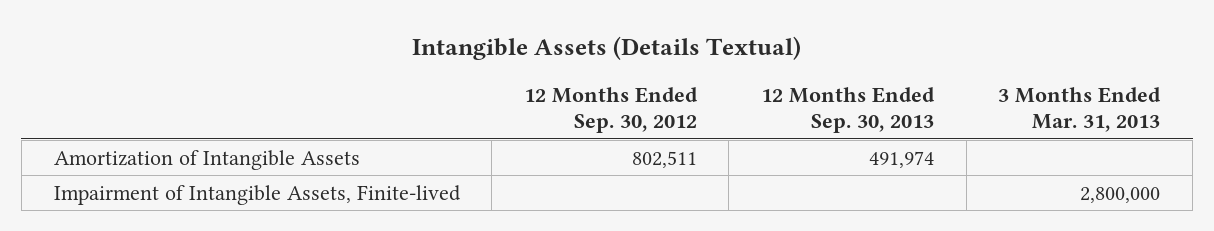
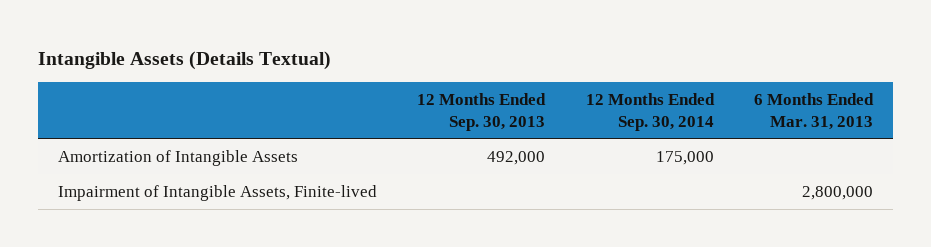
- | 12 Months Ended Sep. 30, 2012 | 12 Months Ended Sep. 30, 2013 | 3 Months Ended Mar. 31, 2013
+ | 12 Months Ended Sep. 30, 2013 | 12 Months Ended Sep. 30, 2014 | 6 Months Ended Mar. 31, 2013
- Amortization of Intangible Assets | 802,511 | 491,974 |
+ Amortization of Intangible Assets | 492,000 | 175,000 |

